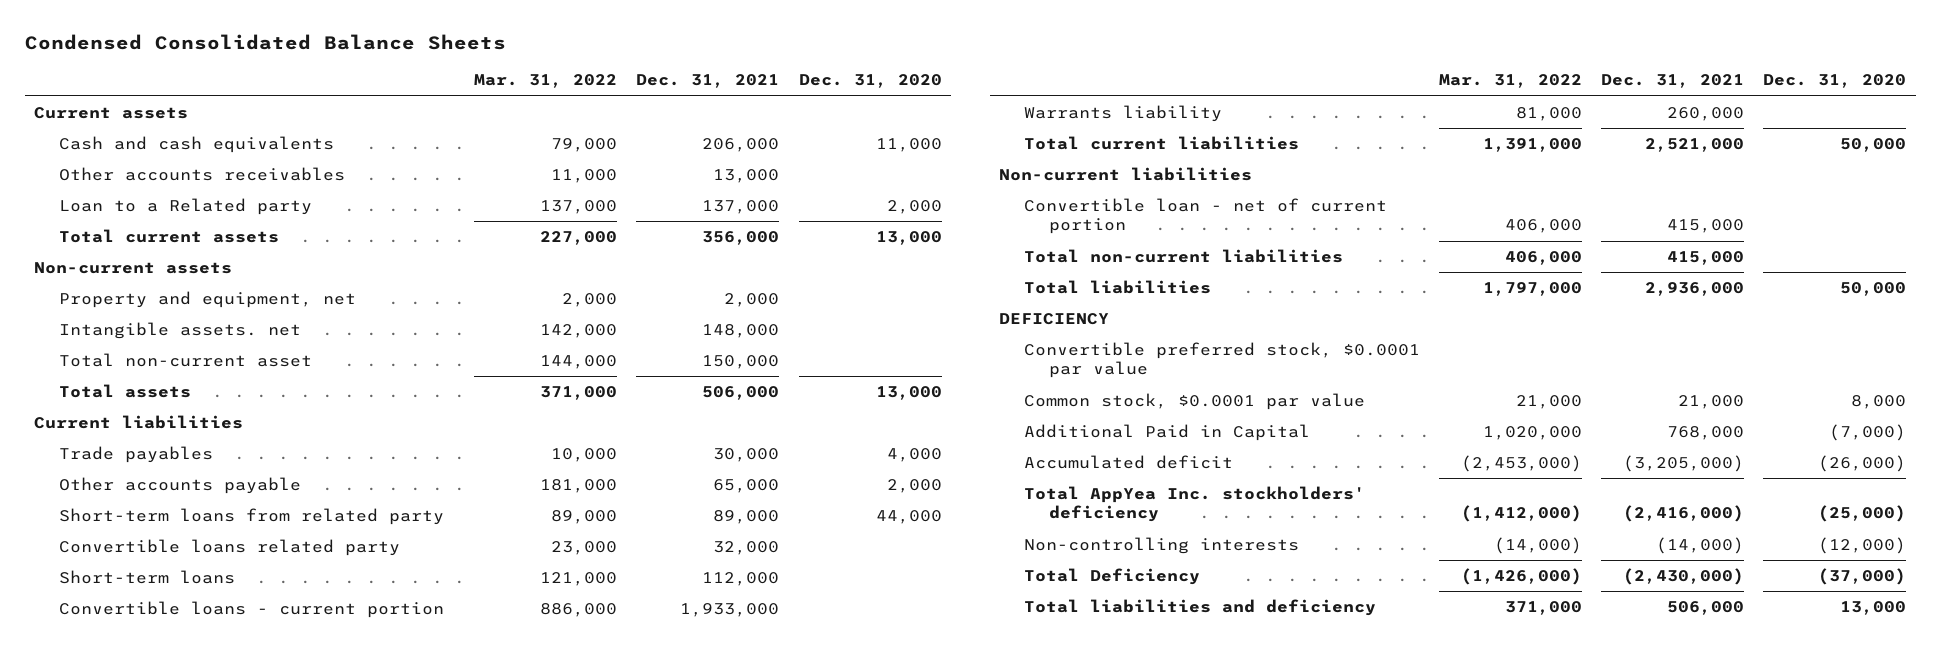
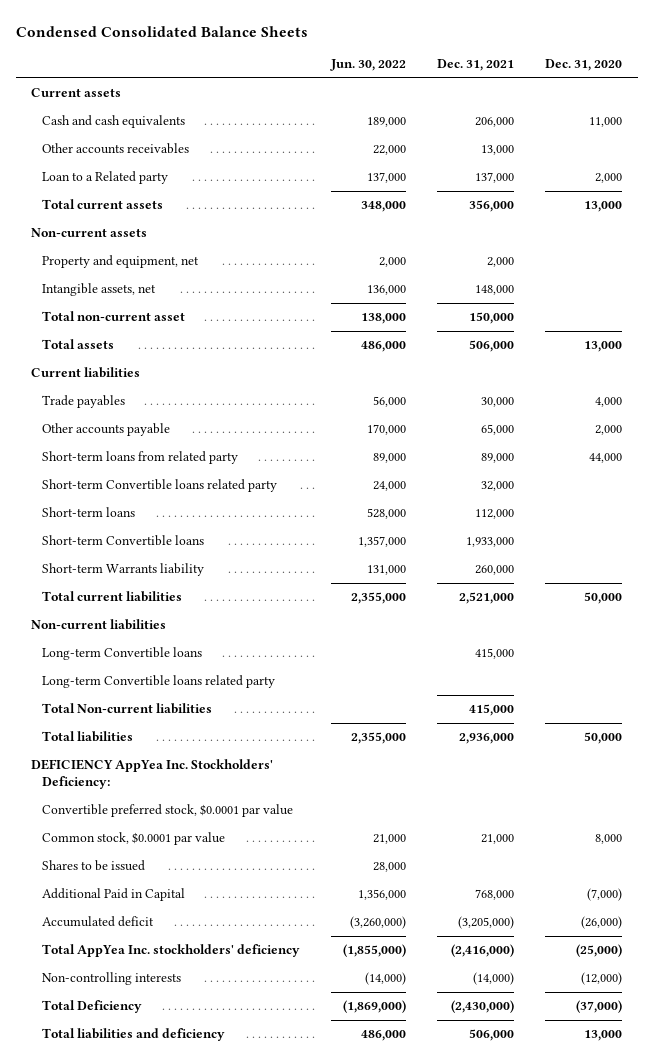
- | Mar. 31, 2022 | Dec. 31, 2021 | Dec. 31, 2020
+ | Jun. 30, 2022 | Dec. 31, 2021 | Dec. 31, 2020
- Intangible assets. net | 142,000 | 148,000 |
+ Intangible assets, net | 136,000 | 148,000 |
- Convertible loans related party | 23,000 | 32,000 |
+ Short-term Convertible loans related party | 24,000 | 32,000 |
- Convertible loans - current portion | 886,000 | 1,933,000 |
- Warrants liability | 81,000 | 260,000 |
+ Short-term Convertible loans | 1,357,000 | 1,933,000 |
+ Short-term Warrants liability | 131,000 | 260,000 |
- Convertible loan - net of current portion | 406,000 | 415,000 |
- Total non-current liabilities | 406,000 | 415,000 |
+ Long-term Convertible loans | | 415,000 |
+ Long-term Convertible loans related party
+ Total Non-current liabilities | | 415,000 |
- DEFICIENCY
+ DEFICIENCY AppYea Inc. Stockholders' Deficiency:
+ Shares to be issued | 28,000 | |

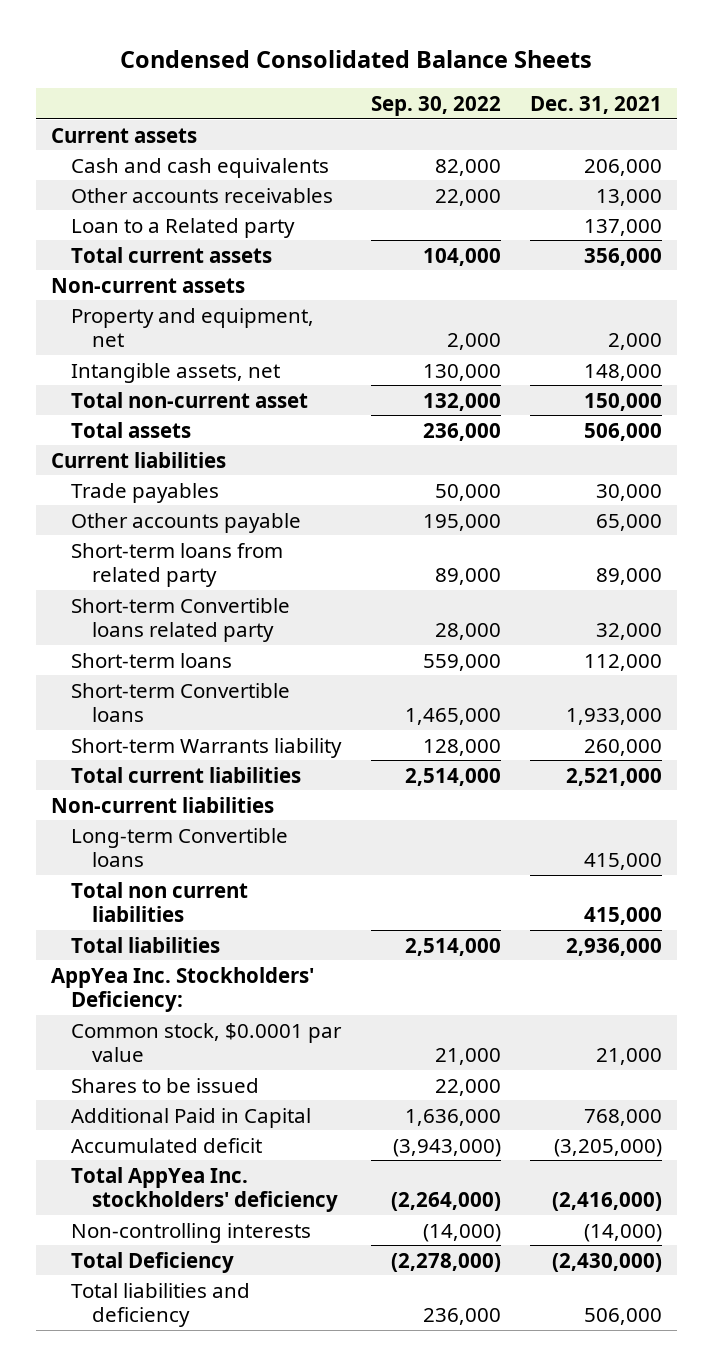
- | Jun. 30, 2022 | Dec. 31, 2021 | Dec. 31, 2020
+ | Sep. 30, 2022 | Dec. 31, 2021
- Long-term Convertible loans related party
- Total Non-current liabilities | | 415,000 |
+ Total non current liabilities | | 415,000
- DEFICIENCY AppYea Inc. Stockholders' Deficiency:
- Convertible preferred stock, $0.0001 par value
+ AppYea Inc. Stockholders' Deficiency:

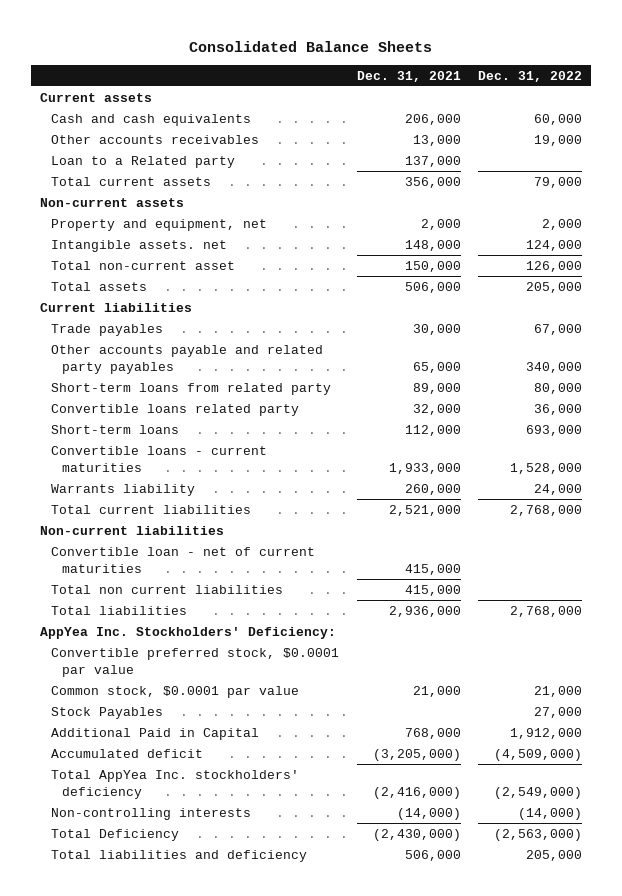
- Condensed Consolidated Balance Sheets
+ Consolidated Balance Sheets
- | Sep. 30, 2022 | Dec. 31, 2021
+ | Dec. 31, 2021 | Dec. 31, 2022
- Intangible assets, net | 130,000 | 148,000
+ Intangible assets. net | 148,000 | 124,000
- Other accounts payable | 195,000 | 65,000
+ Other accounts payable and related party payables | 65,000 | 340,000
- Short-term Convertible loans related party | 28,000 | 32,000
+ Convertible loans related party | 32,000 | 36,000
- Short-term Convertible loans | 1,465,000 | 1,933,000
- Short-term Warrants liability | 128,000 | 260,000
+ Convertible loans - current maturities | 1,933,000 | 1,528,000
+ Warrants liability | 260,000 | 24,000
- Long-term Convertible loans | | 415,000
+ Convertible loan - net of current maturities | 415,000 |
+ Convertible preferred stock, $0.0001 par value
- Shares to be issued | 22,000 |
+ Stock Payables | | 27,000

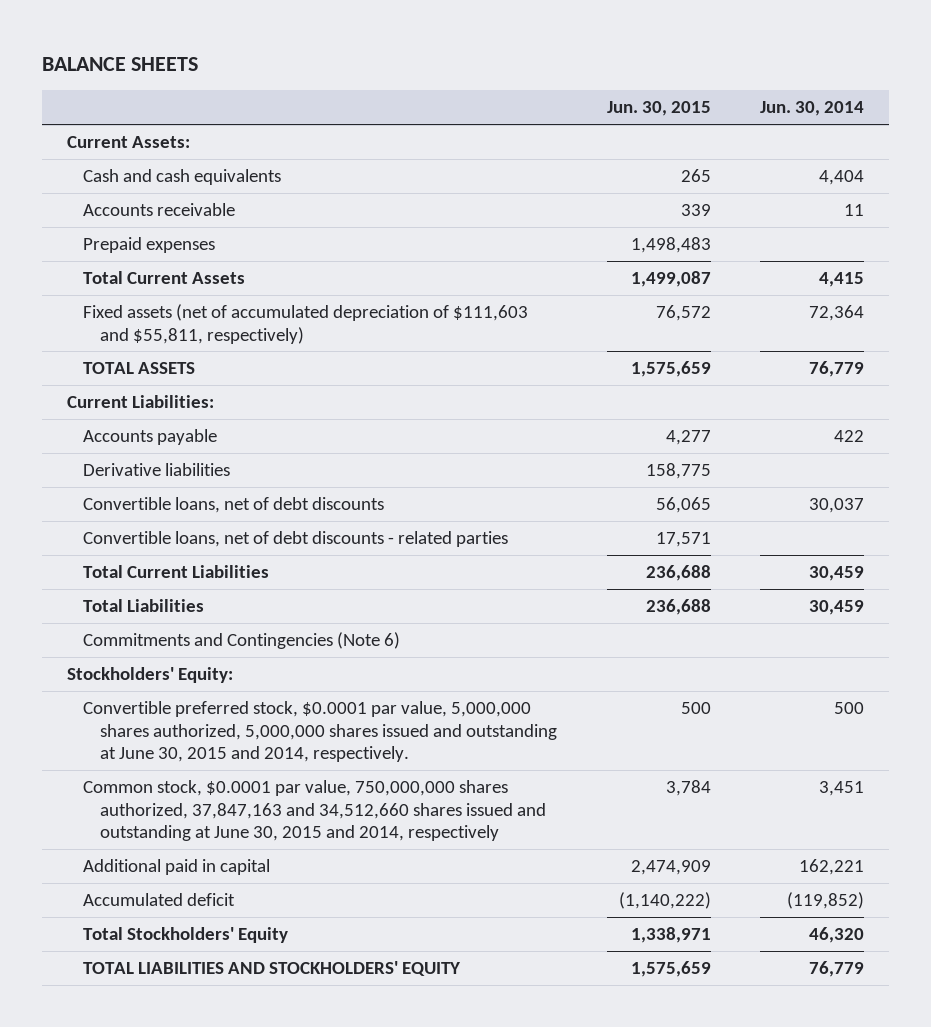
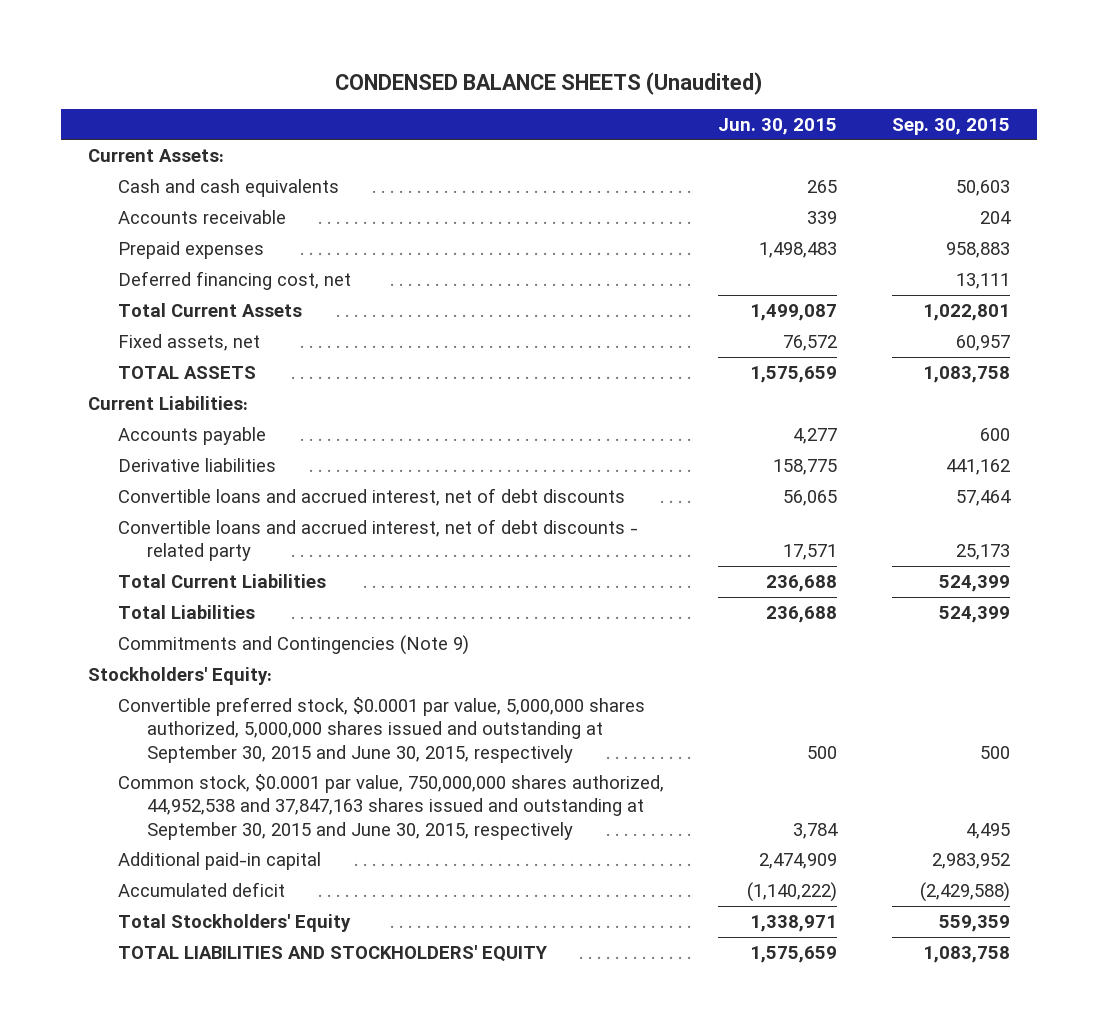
- BALANCE SHEETS
+ CONDENSED BALANCE SHEETS (Unaudited)
- | Jun. 30, 2015 | Jun. 30, 2014
+ | Jun. 30, 2015 | Sep. 30, 2015
+ Deferred financing cost, net | | 13,111
- Fixed assets (net of accumulated depreciation of $111,603 and $55,811, respectively) | 76,572 | 72,364
+ Fixed assets, net | 76,572 | 60,957
- Convertible loans, net of debt discounts | 56,065 | 30,037
- Convertible loans, net of debt discounts - related parties | 17,571 |
+ Convertible loans and accrued interest, net of debt discounts | 56,065 | 57,464
+ Convertible loans and accrued interest, net of debt discounts - related party | 17,571 | 25,173
- Commitments and Contingencies (Note 6)
+ Commitments and Contingencies (Note 9)
- Convertible preferred stock, $0.0001 par value, 5,000,000 shares authorized, 5,000,000 shares issued and outstanding at June 30, 2015 and 2014, respectively. | 500 | 500
- Common stock, $0.0001 par value, 750,000,000 shares authorized, 37,847,163 and 34,512,660 shares issued and outstanding at June 30, 2015 and 2014, respectively | 3,784 | 3,451
- Additional paid in capital | 2,474,909 | 162,221
+ Convertible preferred stock, $0.0001 par value, 5,000,000 shares authorized, 5,000,000 shares issued and outstanding at September 30, 2015 and June 30, 2015, respectively | 500 | 500
+ Common stock, $0.0001 par value, 750,000,000 shares authorized, 44,952,538 and 37,847,163 shares issued and outstanding at September 30, 2015 and June 30, 2015, respectively | 3,784 | 4,495
+ Additional paid-in capital | 2,474,909 | 2,983,952

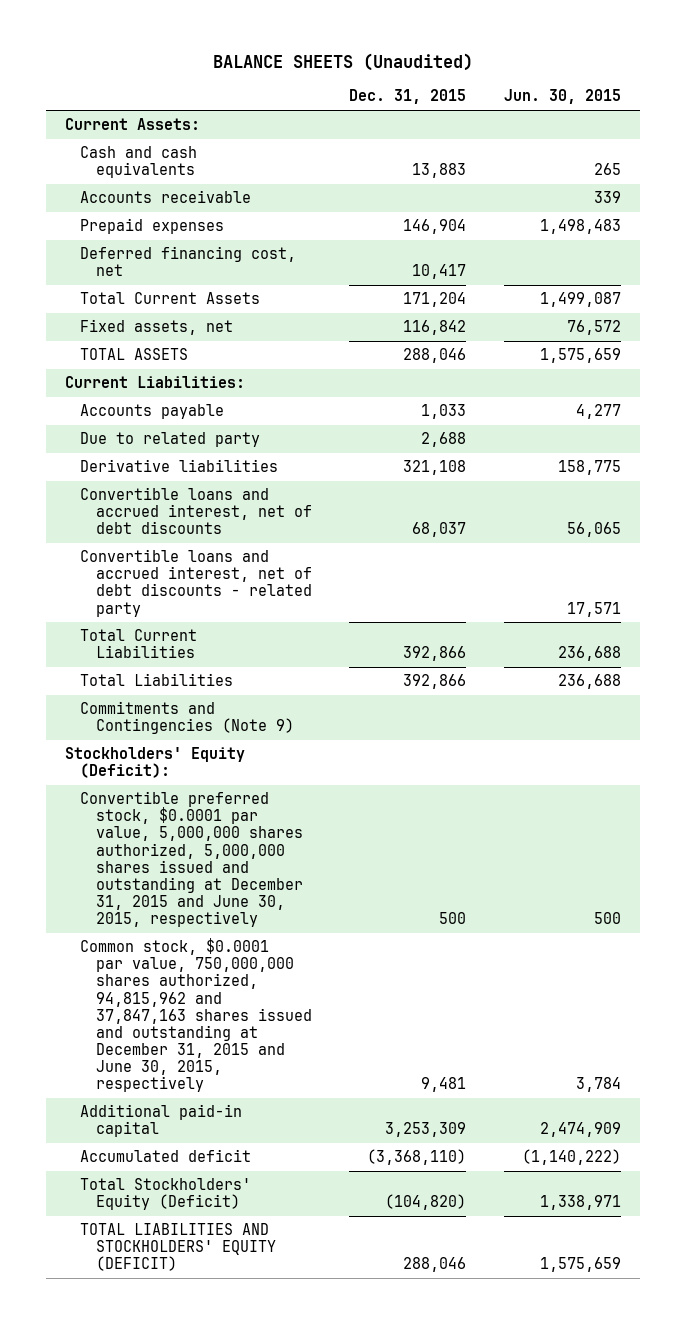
- CONDENSED BALANCE SHEETS (Unaudited)
+ BALANCE SHEETS (Unaudited)
- | Jun. 30, 2015 | Sep. 30, 2015
+ | Dec. 31, 2015 | Jun. 30, 2015
+ Due to related party | 2,688 |
- Stockholders' Equity:
- Convertible preferred stock, $0.0001 par value, 5,000,000 shares authorized, 5,000,000 shares issued and outstanding at September 30, 2015 and June 30, 2015, respectively | 500 | 500
- Common stock, $0.0001 par value, 750,000,000 shares authorized, 44,952,538 and 37,847,163 shares issued and outstanding at September 30, 2015 and June 30, 2015, respectively | 3,784 | 4,495
+ Stockholders' Equity (Deficit):
+ Convertible preferred stock, $0.0001 par value, 5,000,000 shares authorized, 5,000,000 shares issued and outstanding at December 31, 2015 and June 30, 2015, respectively | 500 | 500
+ Common stock, $0.0001 par value, 750,000,000 shares authorized, 94,815,962 and 37,847,163 shares issued and outstanding at December 31, 2015 and June 30, 2015, respectively | 9,481 | 3,784
- Total Stockholders' Equity | 1,338,971 | 559,359
- TOTAL LIABILITIES AND STOCKHOLDERS' EQUITY | 1,575,659 | 1,083,758
+ Total Stockholders' Equity (Deficit) | (104,820) | 1,338,971
+ TOTAL LIABILITIES AND STOCKHOLDERS' EQUITY (DEFICIT) | 288,046 | 1,575,659

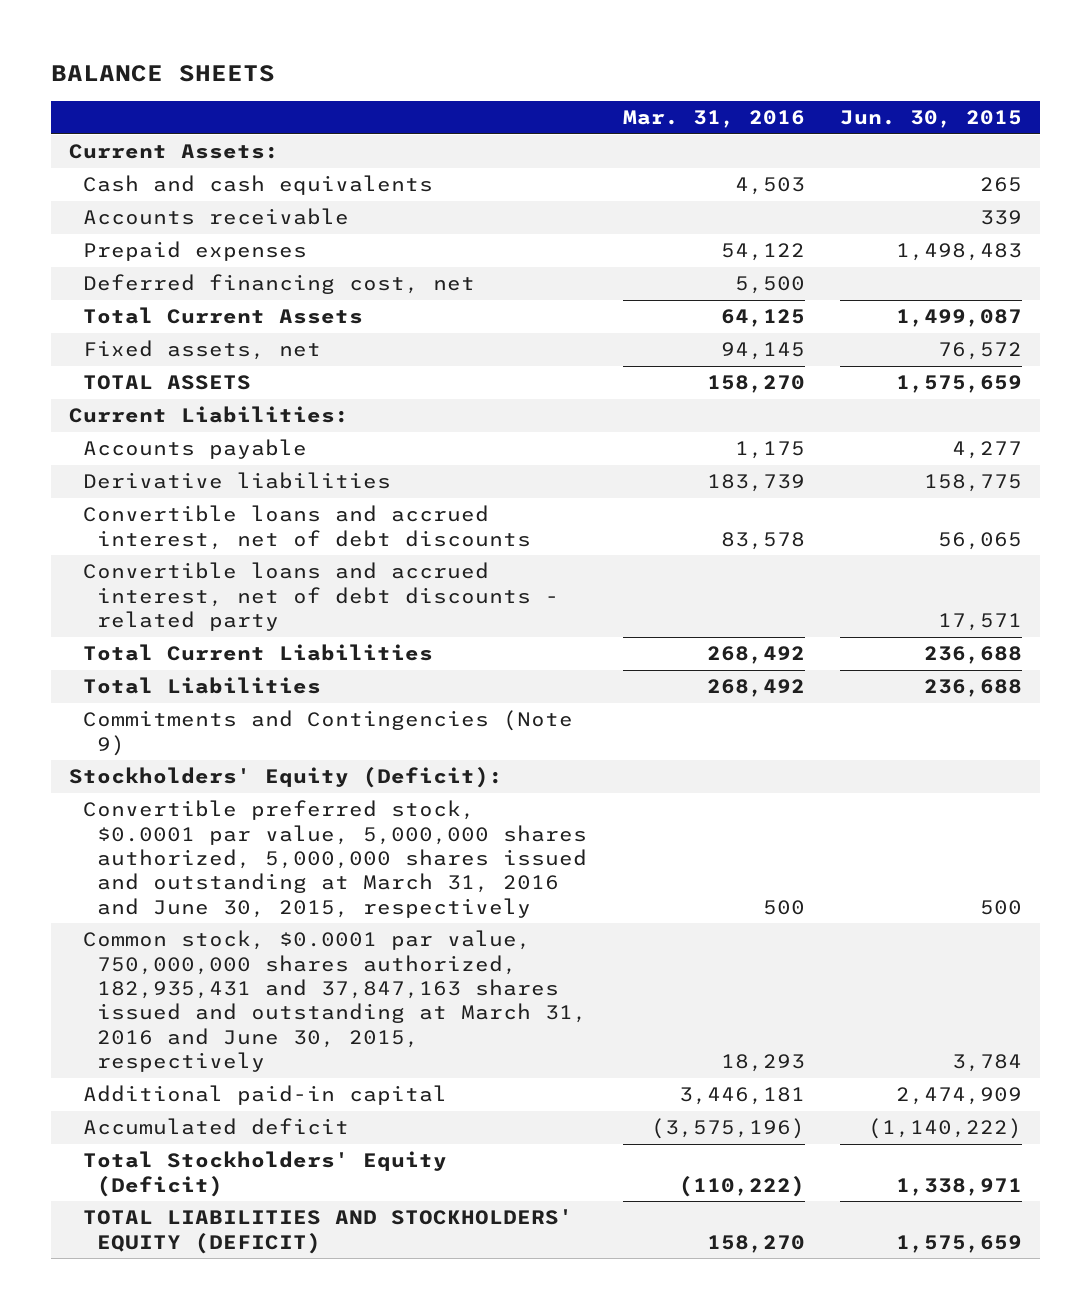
- BALANCE SHEETS (Unaudited)
+ BALANCE SHEETS
- | Dec. 31, 2015 | Jun. 30, 2015
+ | Mar. 31, 2016 | Jun. 30, 2015
- Due to related party | 2,688 |
- Convertible preferred stock, $0.0001 par value, 5,000,000 shares authorized, 5,000,000 shares issued and outstanding at December 31, 2015 and June 30, 2015, respectively | 500 | 500
- Common stock, $0.0001 par value, 750,000,000 shares authorized, 94,815,962 and 37,847,163 shares issued and outstanding at December 31, 2015 and June 30, 2015, respectively | 9,481 | 3,784
+ Convertible preferred stock, $0.0001 par value, 5,000,000 shares authorized, 5,000,000 shares issued and outstanding at March 31, 2016 and June 30, 2015, respectively | 500 | 500
+ Common stock, $0.0001 par value, 750,000,000 shares authorized, 182,935,431 and 37,847,163 shares issued and outstanding at March 31, 2016 and June 30, 2015, respectively | 18,293 | 3,784

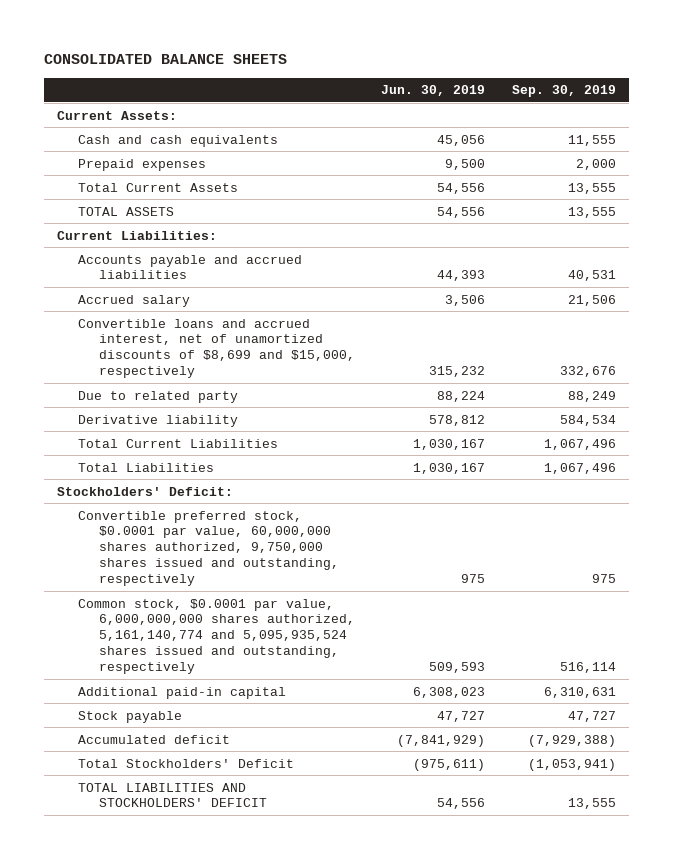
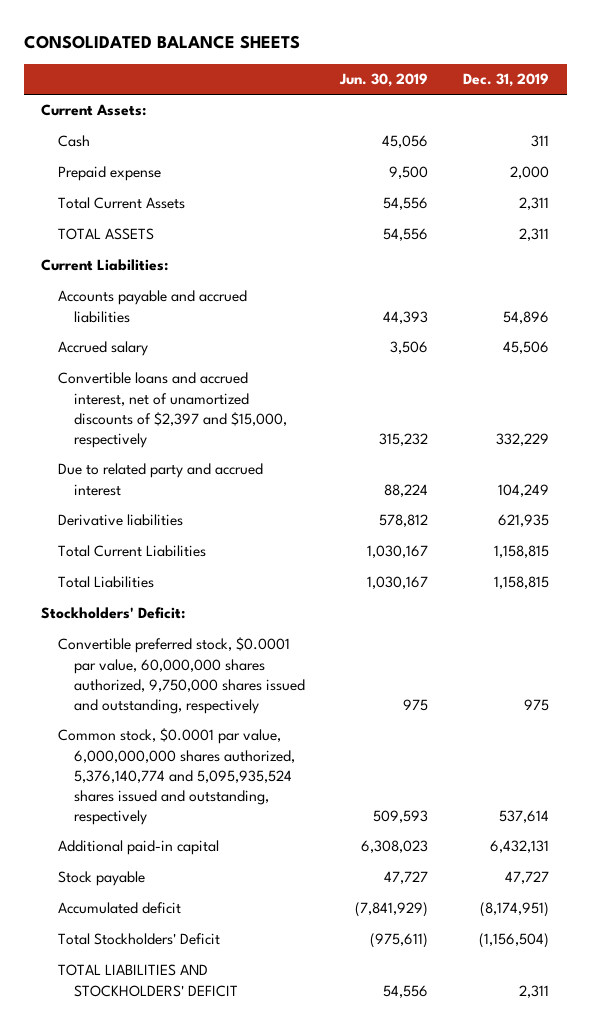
- | Jun. 30, 2019 | Sep. 30, 2019
+ | Jun. 30, 2019 | Dec. 31, 2019
- Cash and cash equivalents | 45,056 | 11,555
- Prepaid expenses | 9,500 | 2,000
+ Cash | 45,056 | 311
+ Prepaid expense | 9,500 | 2,000
- Convertible loans and accrued interest, net of unamortized discounts of $8,699 and $15,000, respectively | 315,232 | 332,676
- Due to related party | 88,224 | 88,249
- Derivative liability | 578,812 | 584,534
+ Convertible loans and accrued interest, net of unamortized discounts of $2,397 and $15,000, respectively | 315,232 | 332,229
+ Due to related party and accrued interest | 88,224 | 104,249
+ Derivative liabilities | 578,812 | 621,935
- Common stock, $0.0001 par value, 6,000,000,000 shares authorized, 5,161,140,774 and 5,095,935,524 shares issued and outstanding, respectively | 509,593 | 516,114
+ Common stock, $0.0001 par value, 6,000,000,000 shares authorized, 5,376,140,774 and 5,095,935,524 shares issued and outstanding, respectively | 509,593 | 537,614

